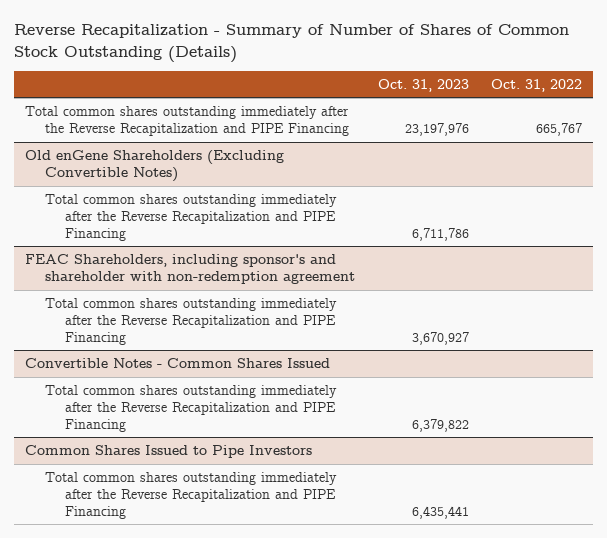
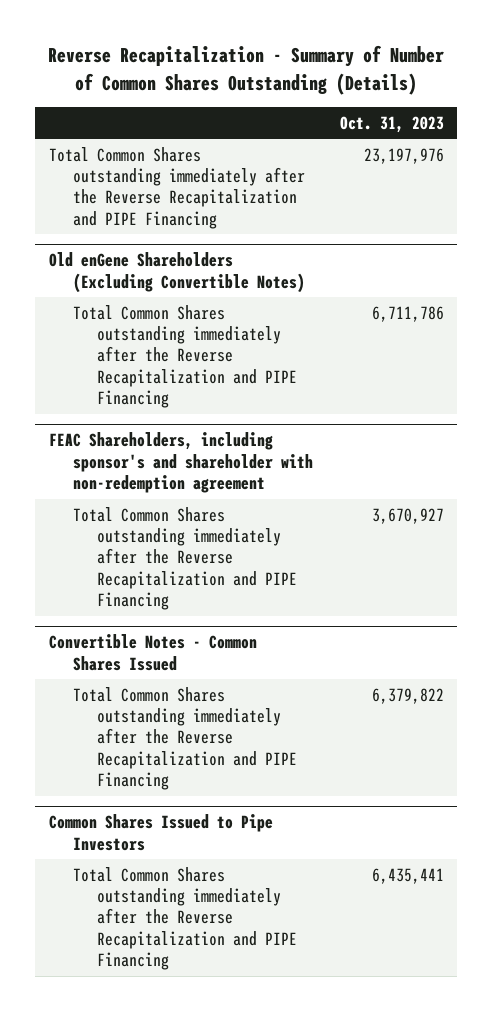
- Reverse Recapitalization - Summary of Number of Shares of Common Stock Outstanding (Details)
+ Reverse Recapitalization - Summary of Number of Common Shares Outstanding (Details)
- | Oct. 31, 2023 | Oct. 31, 2022
+ | Oct. 31, 2023
- Total common shares outstanding immediately after the Reverse Recapitalization and PIPE Financing | 23,197,976 | 665,767
+ Total Common Shares outstanding immediately after the Reverse Recapitalization and PIPE Financing | 23,197,976
@ Old enGene Shareholders (Excluding Convertible Notes)
- Total common shares outstanding immediately after the Reverse Recapitalization and PIPE Financing | 6,711,786 |
+ Total Common Shares outstanding immediately after the Reverse Recapitalization and PIPE Financing | 6,711,786
@ FEAC Shareholders, including sponsor's and shareholder with non-redemption agreement
- Total common shares outstanding immediately after the Reverse Recapitalization and PIPE Financing | 3,670,927 |
+ Total Common Shares outstanding immediately after the Reverse Recapitalization and PIPE Financing | 3,670,927
@ Convertible Notes - Common Shares Issued
- Total common shares outstanding immediately after the Reverse Recapitalization and PIPE Financing | 6,379,822 |
+ Total Common Shares outstanding immediately after the Reverse Recapitalization and PIPE Financing | 6,379,822
@ Common Shares Issued to Pipe Investors
- Total common shares outstanding immediately after the Reverse Recapitalization and PIPE Financing | 6,435,441 |
+ Total Common Shares outstanding immediately after the Reverse Recapitalization and PIPE Financing | 6,435,441

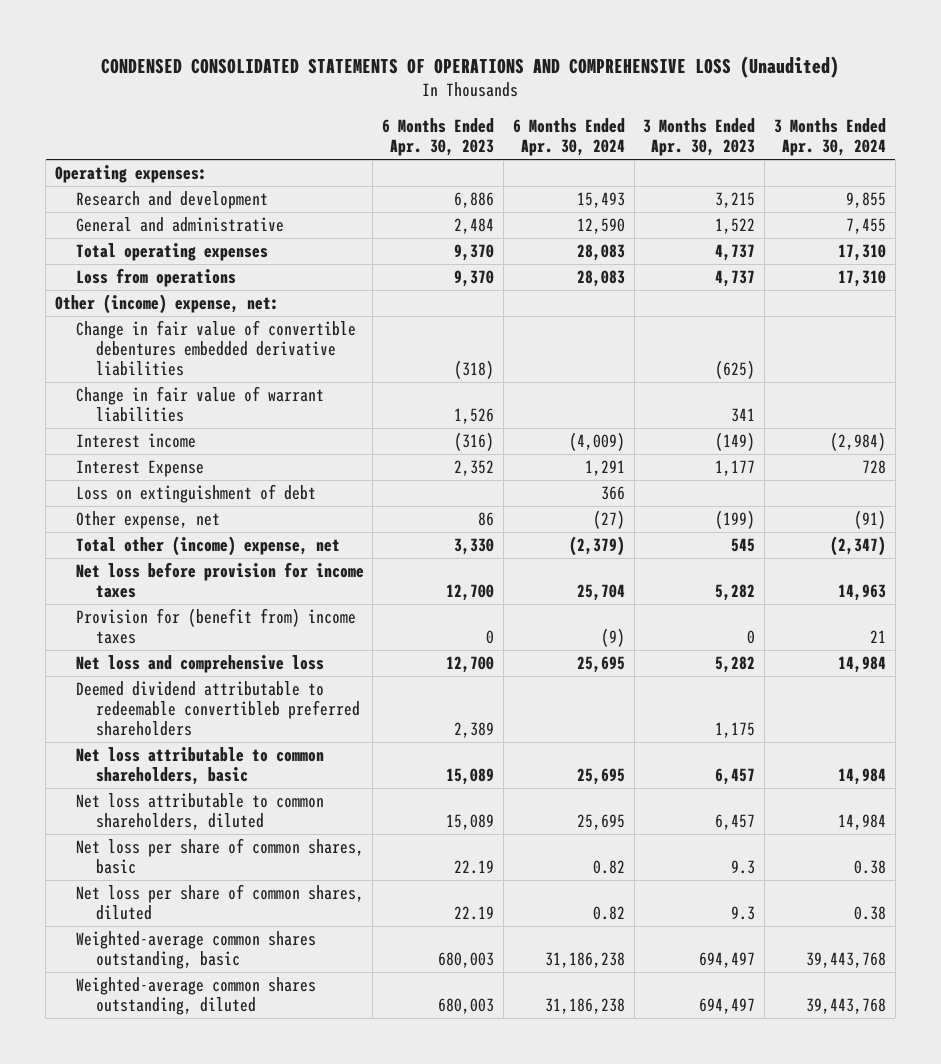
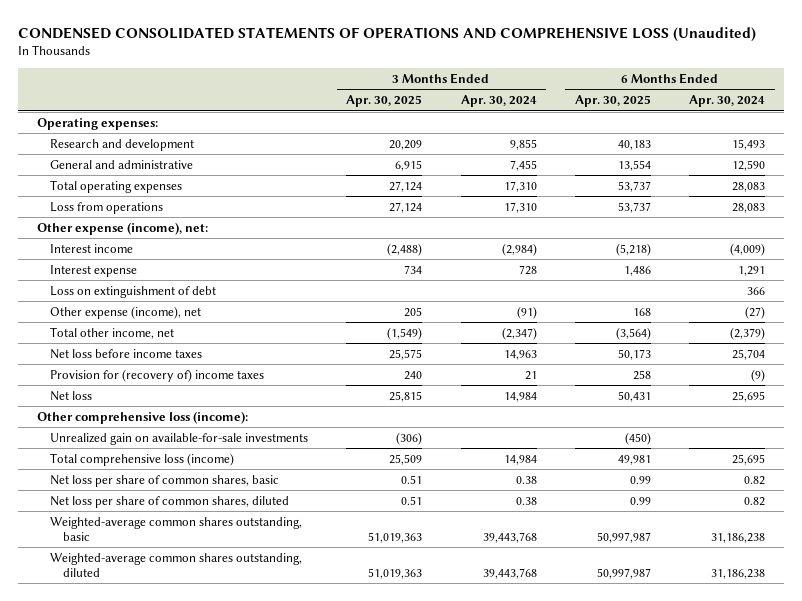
- | 6 Months Ended Apr. 30, 2023 | 6 Months Ended Apr. 30, 2024 | 3 Months Ended Apr. 30, 2023 | 3 Months Ended Apr. 30, 2024
+ | 3 Months Ended Apr. 30, 2025 | 3 Months Ended Apr. 30, 2024 | 6 Months Ended Apr. 30, 2025 | 6 Months Ended Apr. 30, 2024
- Other (income) expense, net:
- Change in fair value of convertible debentures embedded derivative liabilities | (318) | | (625) |
- Change in fair value of warrant liabilities | 1,526 | | 341 |
+ Other expense (income), net:
- Interest Expense | 2,352 | 1,291 | 1,177 | 728
+ Interest expense | 734 | 728 | 1,486 | 1,291
- Other expense, net | 86 | (27) | (199) | (91)
- Total other (income) expense, net | 3,330 | (2,379) | 545 | (2,347)
- Net loss before provision for income taxes | 12,700 | 25,704 | 5,282 | 14,963
- Provision for (benefit from) income taxes | 0 | (9) | 0 | 21
- Net loss and comprehensive loss | 12,700 | 25,695 | 5,282 | 14,984
- Deemed dividend attributable to redeemable convertibleb preferred shareholders | 2,389 | | 1,175 |
- Net loss attributable to common shareholders, basic | 15,089 | 25,695 | 6,457 | 14,984
- Net loss attributable to common shareholders, diluted | 15,089 | 25,695 | 6,457 | 14,984
+ Other expense (income), net | 205 | (91) | 168 | (27)
+ Total other income, net | (1,549) | (2,347) | (3,564) | (2,379)
+ Net loss before income taxes | 25,575 | 14,963 | 50,173 | 25,704
+ Provision for (recovery of) income taxes | 240 | 21 | 258 | (9)
+ Net loss | 25,815 | 14,984 | 50,431 | 25,695
+ Other comprehensive loss (income):
+ Unrealized gain on available-for-sale investments | (306) | | (450) |
+ Total comprehensive loss (income) | 25,509 | 14,984 | 49,981 | 25,695

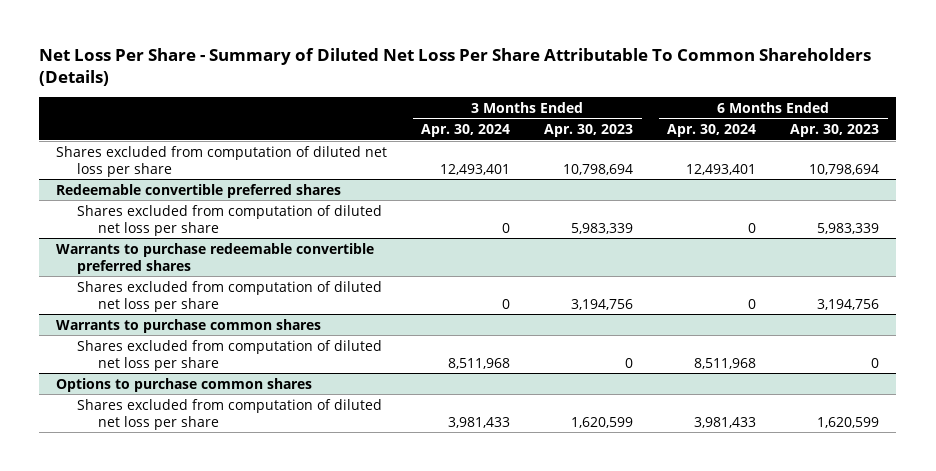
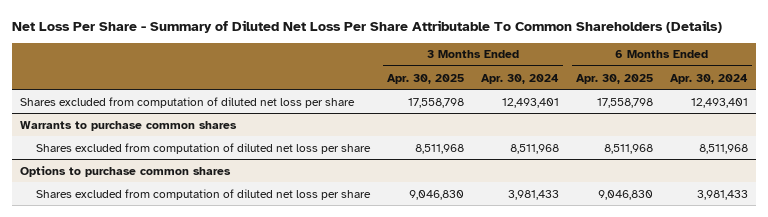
- | 3 Months Ended Apr. 30, 2024 | 3 Months Ended Apr. 30, 2023 | 6 Months Ended Apr. 30, 2024 | 6 Months Ended Apr. 30, 2023
+ | 3 Months Ended Apr. 30, 2025 | 3 Months Ended Apr. 30, 2024 | 6 Months Ended Apr. 30, 2025 | 6 Months Ended Apr. 30, 2024
- Redeemable convertible preferred shares
- Shares excluded from computation of diluted net loss per share | 0 | 5,983,339 | 0 | 5,983,339
- Warrants to purchase redeemable convertible preferred shares
- Shares excluded from computation of diluted net loss per share | 0 | 3,194,756 | 0 | 3,194,756

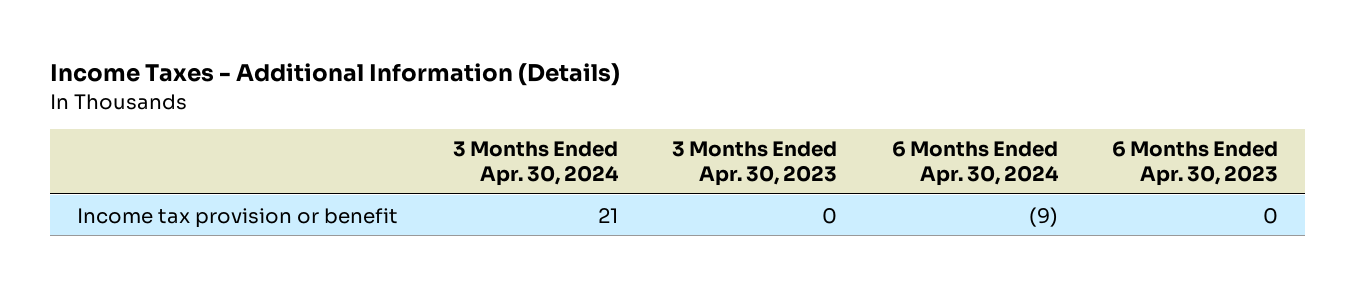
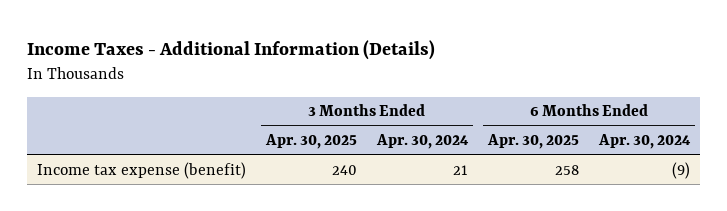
- | 3 Months Ended Apr. 30, 2024 | 3 Months Ended Apr. 30, 2023 | 6 Months Ended Apr. 30, 2024 | 6 Months Ended Apr. 30, 2023
+ | 3 Months Ended Apr. 30, 2025 | 3 Months Ended Apr. 30, 2024 | 6 Months Ended Apr. 30, 2025 | 6 Months Ended Apr. 30, 2024
- Income tax provision or benefit | 21 | 0 | (9) | 0
+ Income tax expense (benefit) | 240 | 21 | 258 | (9)

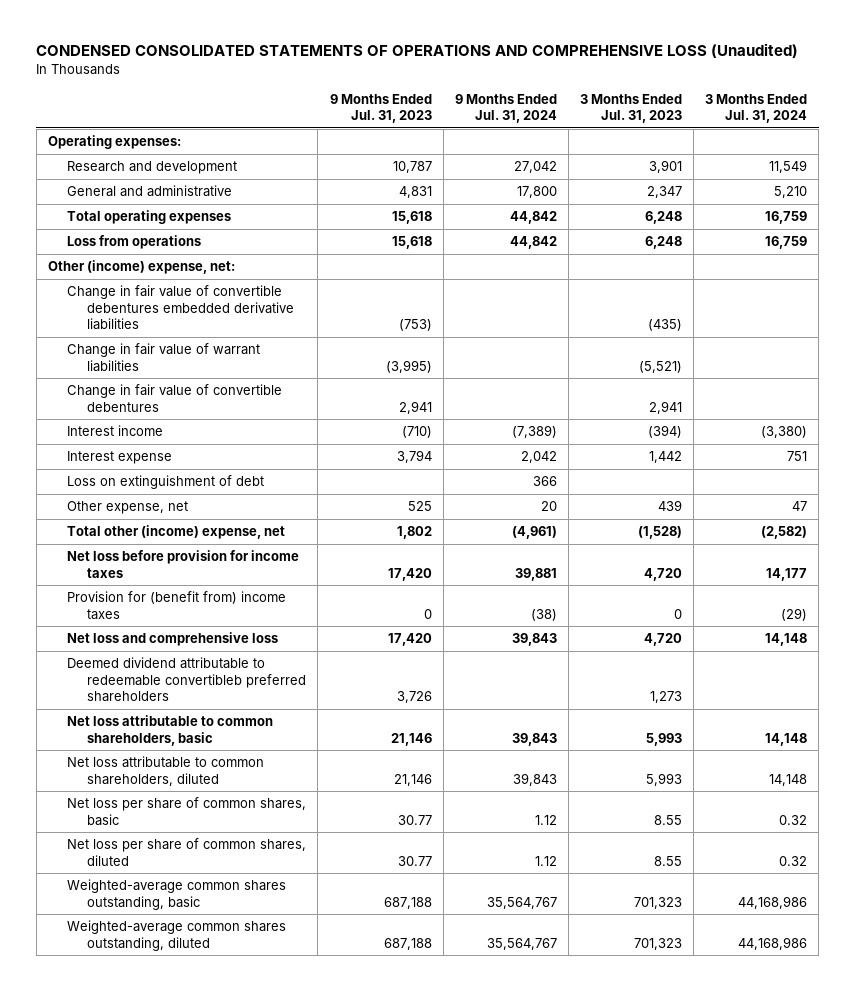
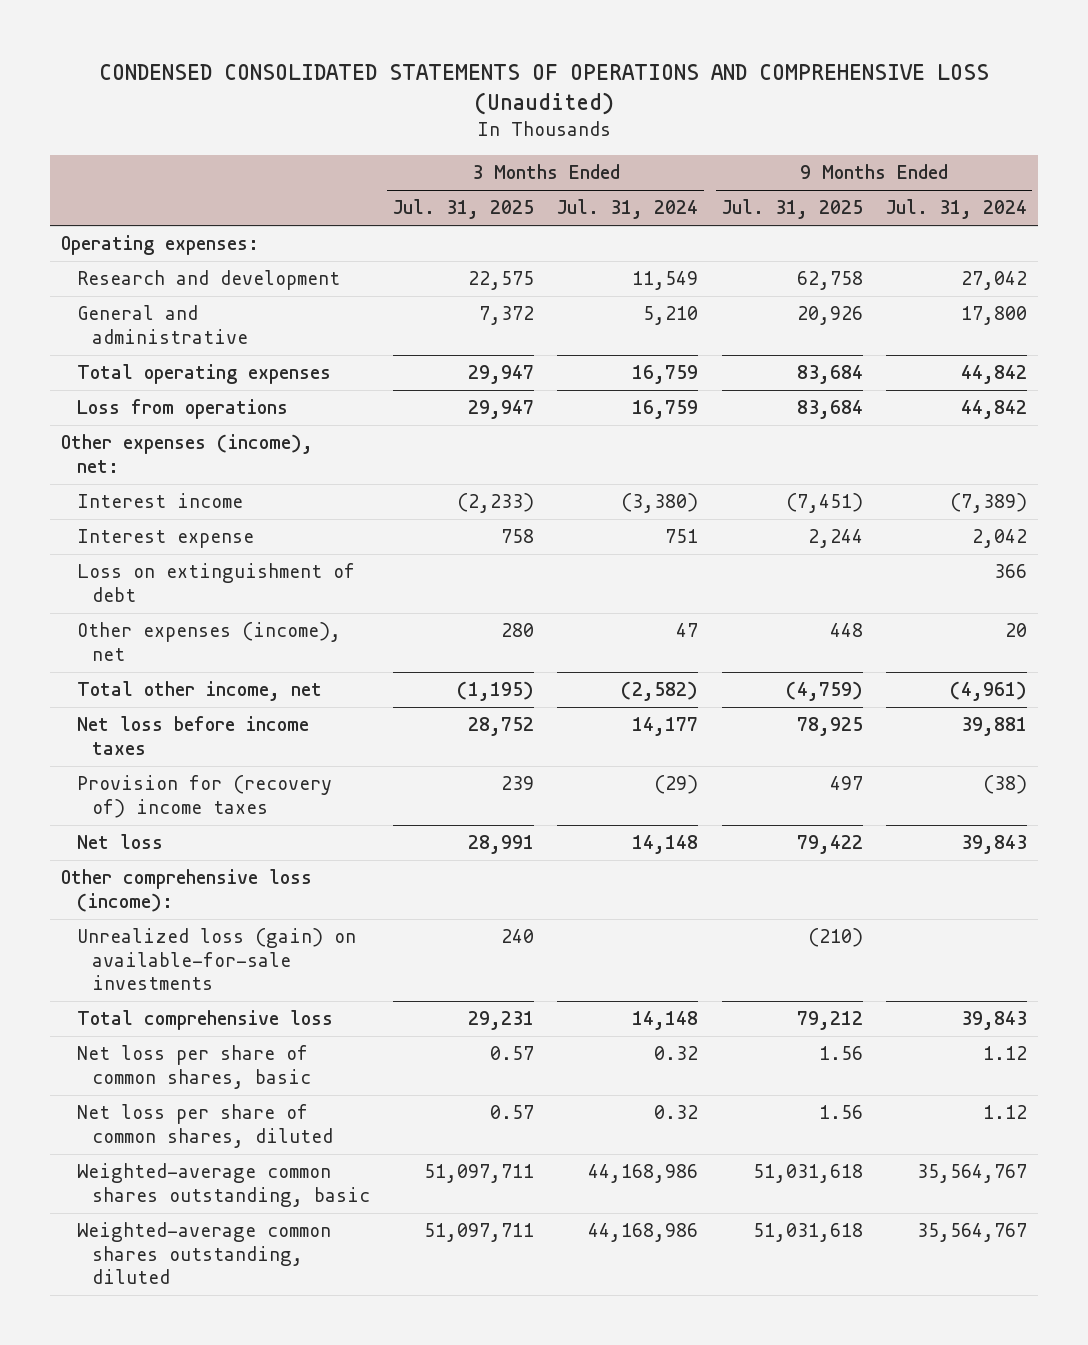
- | 9 Months Ended Jul. 31, 2023 | 9 Months Ended Jul. 31, 2024 | 3 Months Ended Jul. 31, 2023 | 3 Months Ended Jul. 31, 2024
+ | 3 Months Ended Jul. 31, 2025 | 3 Months Ended Jul. 31, 2024 | 9 Months Ended Jul. 31, 2025 | 9 Months Ended Jul. 31, 2024
- Other (income) expense, net:
- Change in fair value of convertible debentures embedded derivative liabilities | (753) | | (435) |
- Change in fair value of warrant liabilities | (3,995) | | (5,521) |
- Change in fair value of convertible debentures | 2,941 | | 2,941 |
+ Other expenses (income), net:
- Other expense, net | 525 | 20 | 439 | 47
- Total other (income) expense, net | 1,802 | (4,961) | (1,528) | (2,582)
- Net loss before provision for income taxes | 17,420 | 39,881 | 4,720 | 14,177
- Provision for (benefit from) income taxes | 0 | (38) | 0 | (29)
- Net loss and comprehensive loss | 17,420 | 39,843 | 4,720 | 14,148
- Deemed dividend attributable to redeemable convertibleb preferred shareholders | 3,726 | | 1,273 |
- Net loss attributable to common shareholders, basic | 21,146 | 39,843 | 5,993 | 14,148
- Net loss attributable to common shareholders, diluted | 21,146 | 39,843 | 5,993 | 14,148
+ Other expenses (income), net | 280 | 47 | 448 | 20
+ Total other income, net | (1,195) | (2,582) | (4,759) | (4,961)
+ Net loss before income taxes | 28,752 | 14,177 | 78,925 | 39,881
+ Provision for (recovery of) income taxes | 239 | (29) | 497 | (38)
+ Net loss | 28,991 | 14,148 | 79,422 | 39,843
+ Other comprehensive loss (income):
+ Unrealized loss (gain) on available-for-sale investments | 240 | | (210) |
+ Total comprehensive loss | 29,231 | 14,148 | 79,212 | 39,843

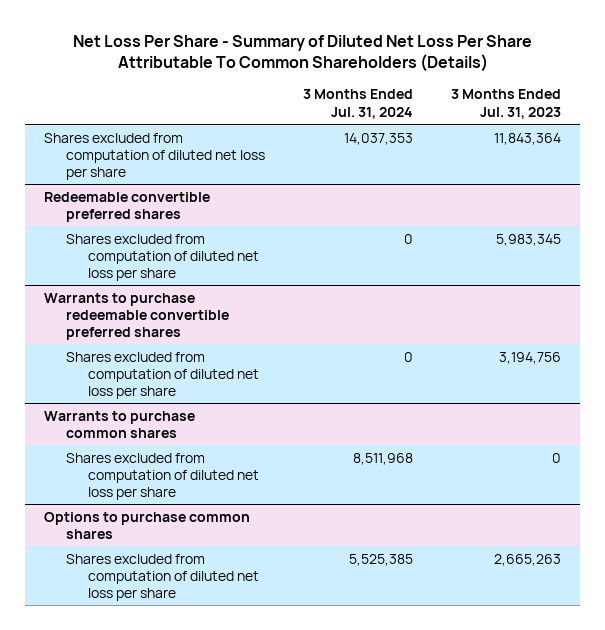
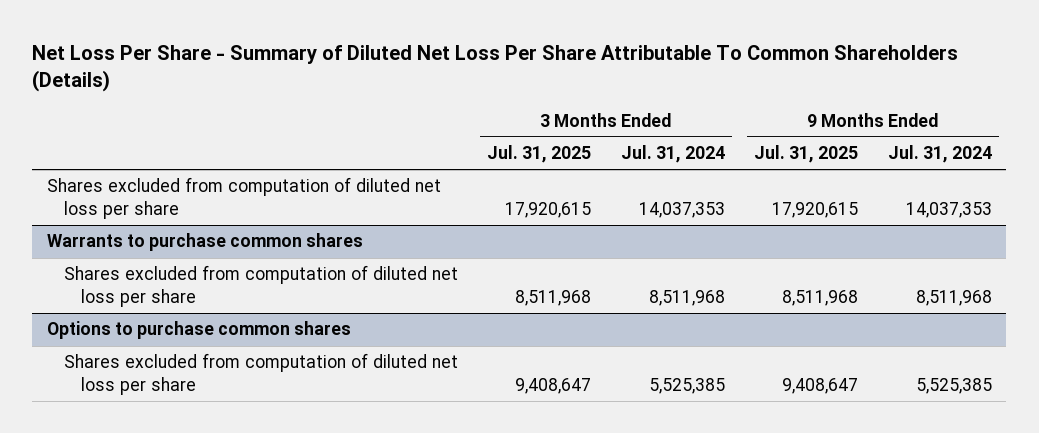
- | 3 Months Ended Jul. 31, 2024 | 3 Months Ended Jul. 31, 2023
+ | 3 Months Ended Jul. 31, 2025 | 3 Months Ended Jul. 31, 2024 | 9 Months Ended Jul. 31, 2025 | 9 Months Ended Jul. 31, 2024
- Redeemable convertible preferred shares
- Shares excluded from computation of diluted net loss per share | 0 | 5,983,345
- Warrants to purchase redeemable convertible preferred shares
- Shares excluded from computation of diluted net loss per share | 0 | 3,194,756

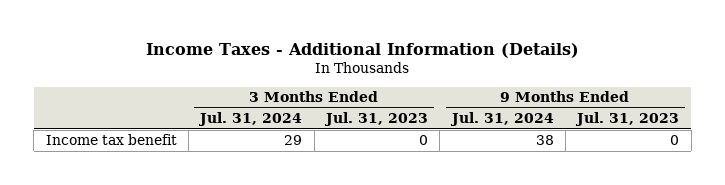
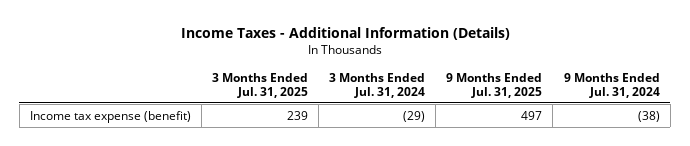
- | 3 Months Ended Jul. 31, 2024 | 3 Months Ended Jul. 31, 2023 | 9 Months Ended Jul. 31, 2024 | 9 Months Ended Jul. 31, 2023
+ | 3 Months Ended Jul. 31, 2025 | 3 Months Ended Jul. 31, 2024 | 9 Months Ended Jul. 31, 2025 | 9 Months Ended Jul. 31, 2024
- Income tax benefit | 29 | 0 | 38 | 0
+ Income tax expense (benefit) | 239 | (29) | 497 | (38)

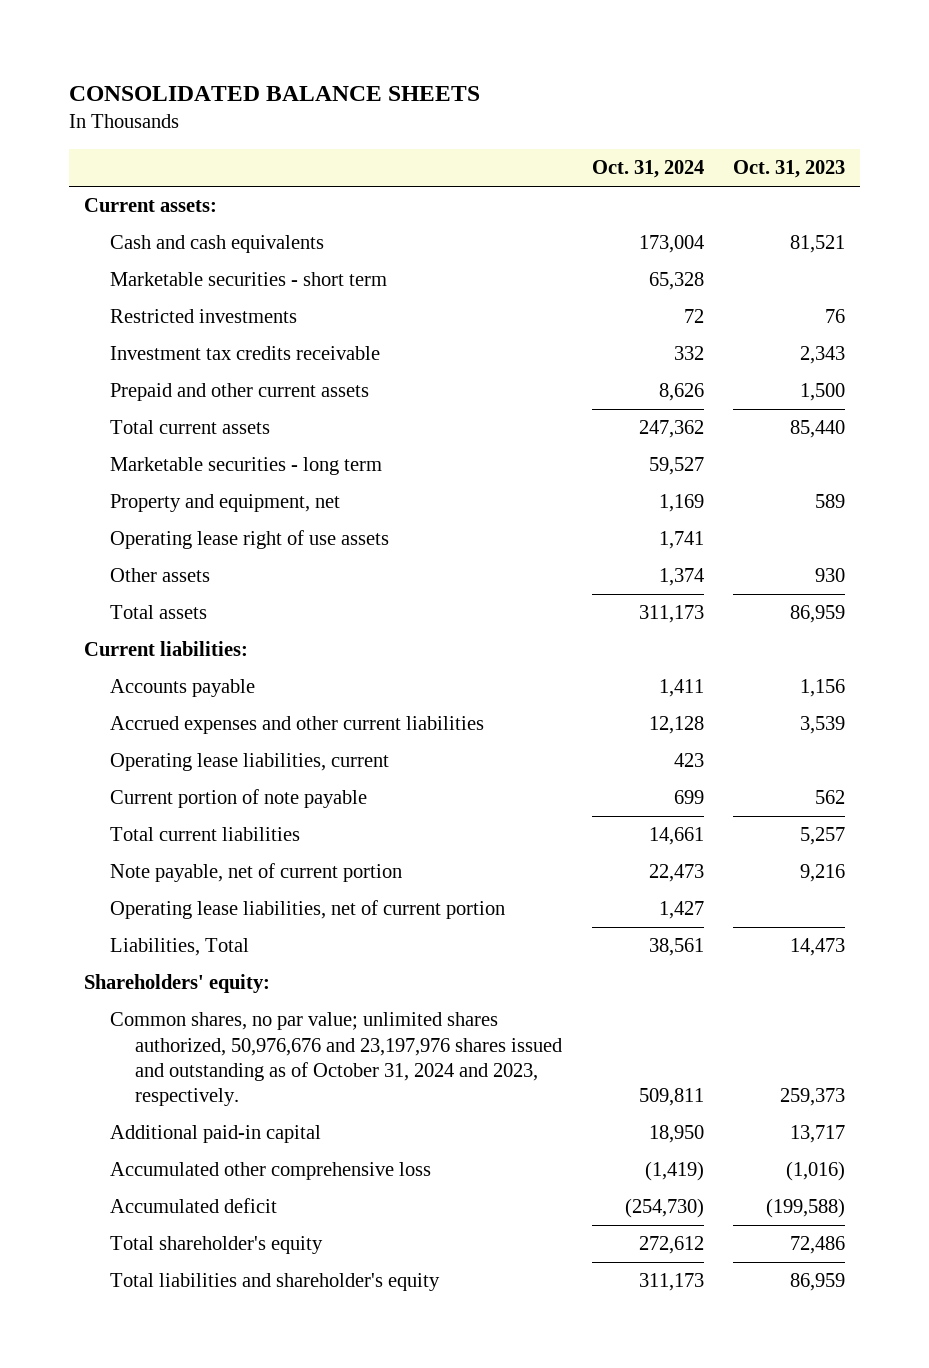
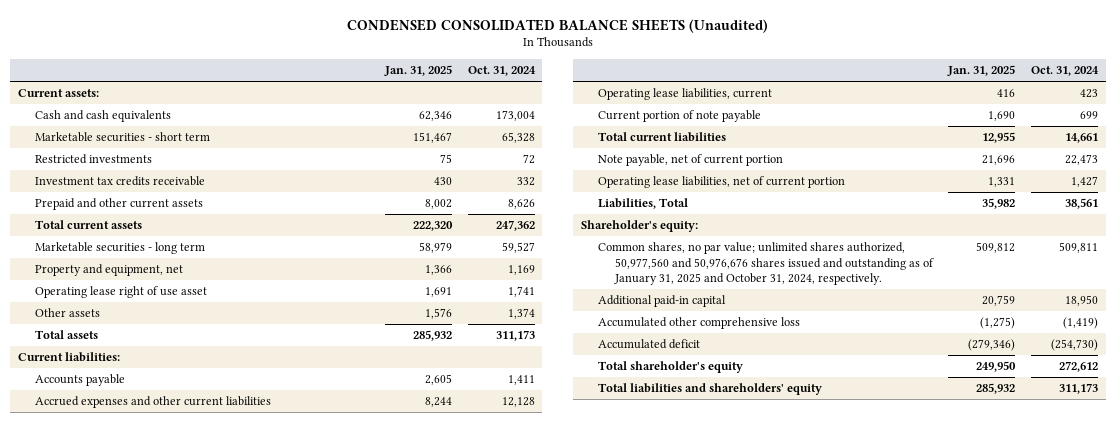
- CONSOLIDATED BALANCE SHEETS
+ CONDENSED CONSOLIDATED BALANCE SHEETS (Unaudited)
- | Oct. 31, 2024 | Oct. 31, 2023
+ | Jan. 31, 2025 | Oct. 31, 2024
- Operating lease right of use assets | 1,741 |
+ Operating lease right of use asset | 1,691 | 1,741
- Shareholders' equity:
- Common shares, no par value; unlimited shares authorized, 50,976,676 and 23,197,976 shares issued and outstanding as of October 31, 2024 and 2023, respectively. | 509,811 | 259,373
+ Shareholder's equity:
+ Common shares, no par value; unlimited shares authorized, 50,977,560 and 50,976,676 shares issued and outstanding as of January 31, 2025 and October 31, 2024, respectively. | 509,812 | 509,811
- Total liabilities and shareholder's equity | 311,173 | 86,959
+ Total liabilities and shareholders' equity | 285,932 | 311,173

